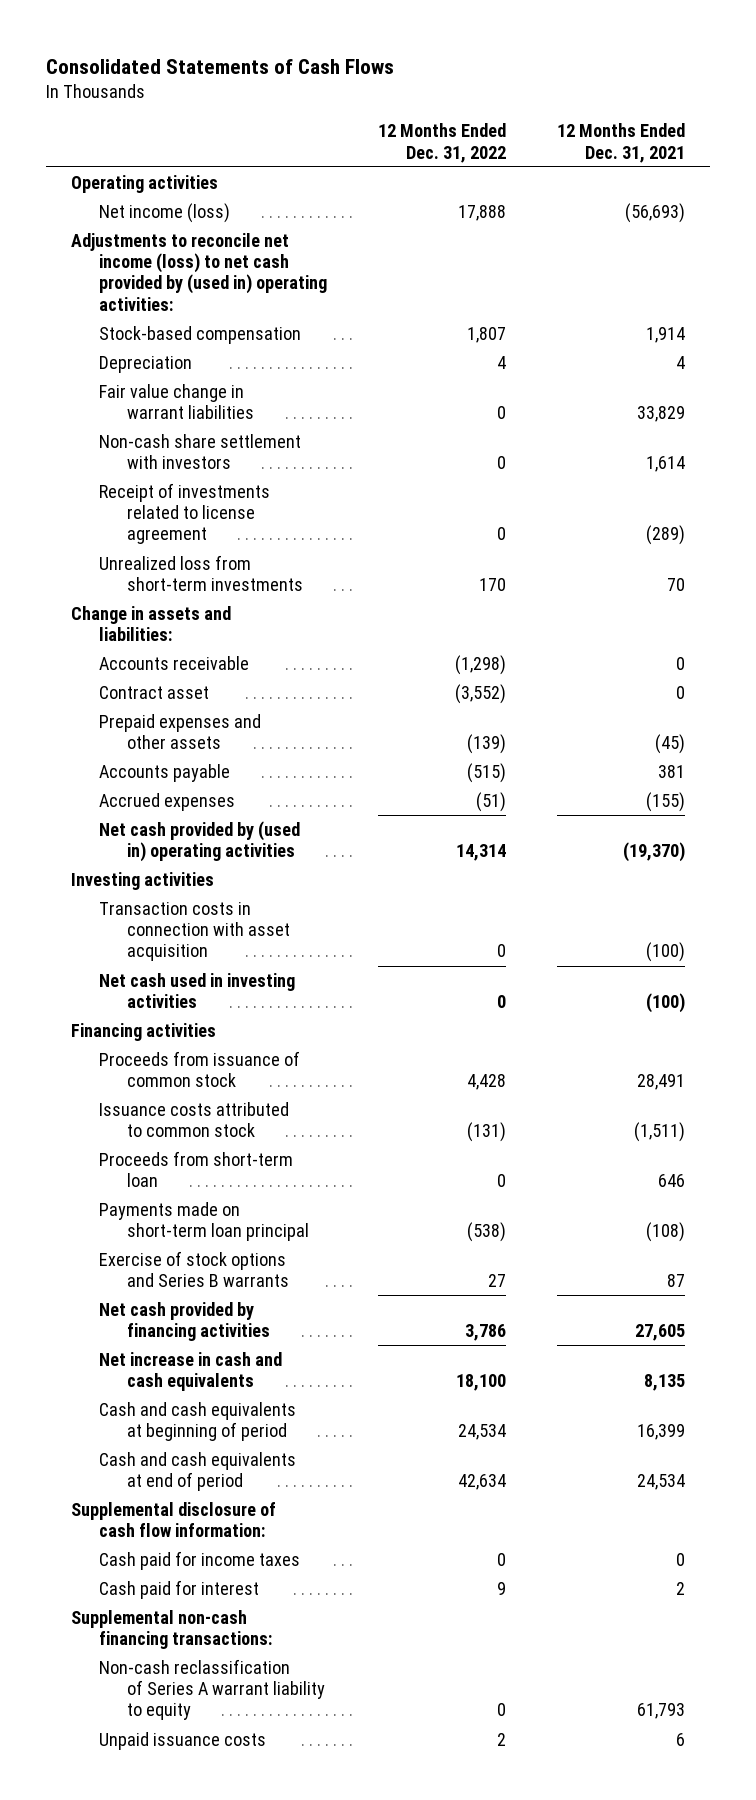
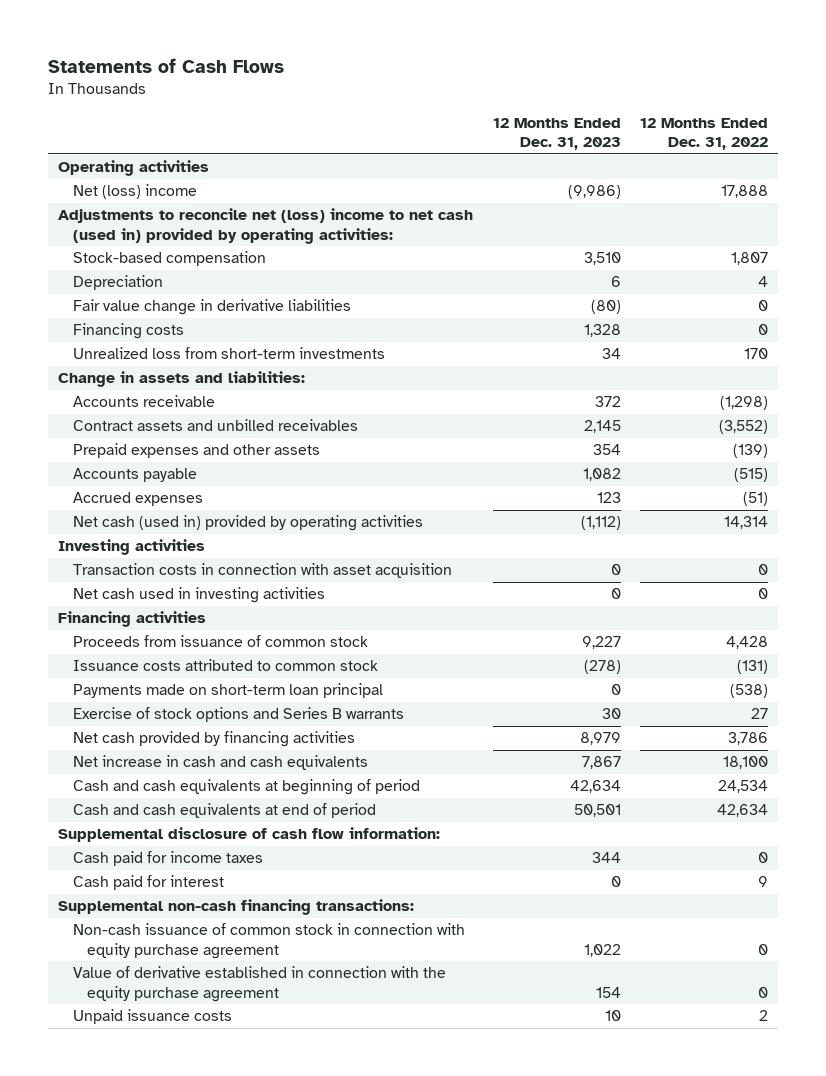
- Consolidated Statements of Cash Flows
+ Statements of Cash Flows
- | 12 Months Ended Dec. 31, 2022 | 12 Months Ended Dec. 31, 2021
+ | 12 Months Ended Dec. 31, 2023 | 12 Months Ended Dec. 31, 2022
- Net income (loss) | 17,888 | (56,693)
- Adjustments to reconcile net income (loss) to net cash provided by (used in) operating activities:
+ Net (loss) income | (9,986) | 17,888
+ Adjustments to reconcile net (loss) income to net cash (used in) provided by operating activities:
- Fair value change in warrant liabilities | 0 | 33,829
- Non-cash share settlement with investors | 0 | 1,614
- Receipt of investments related to license agreement | 0 | (289)
+ Fair value change in derivative liabilities | (80) | 0
+ Financing costs | 1,328 | 0
- Contract asset | (3,552) | 0
+ Contract assets and unbilled receivables | 2,145 | (3,552)
- Net cash provided by (used in) operating activities | 14,314 | (19,370)
+ Net cash (used in) provided by operating activities | (1,112) | 14,314
- Proceeds from short-term loan | 0 | 646
- Non-cash reclassification of Series A warrant liability to equity | 0 | 61,793
+ Non-cash issuance of common stock in connection with equity purchase agreement | 1,022 | 0
+ Value of derivative established in connection with the equity purchase agreement | 154 | 0

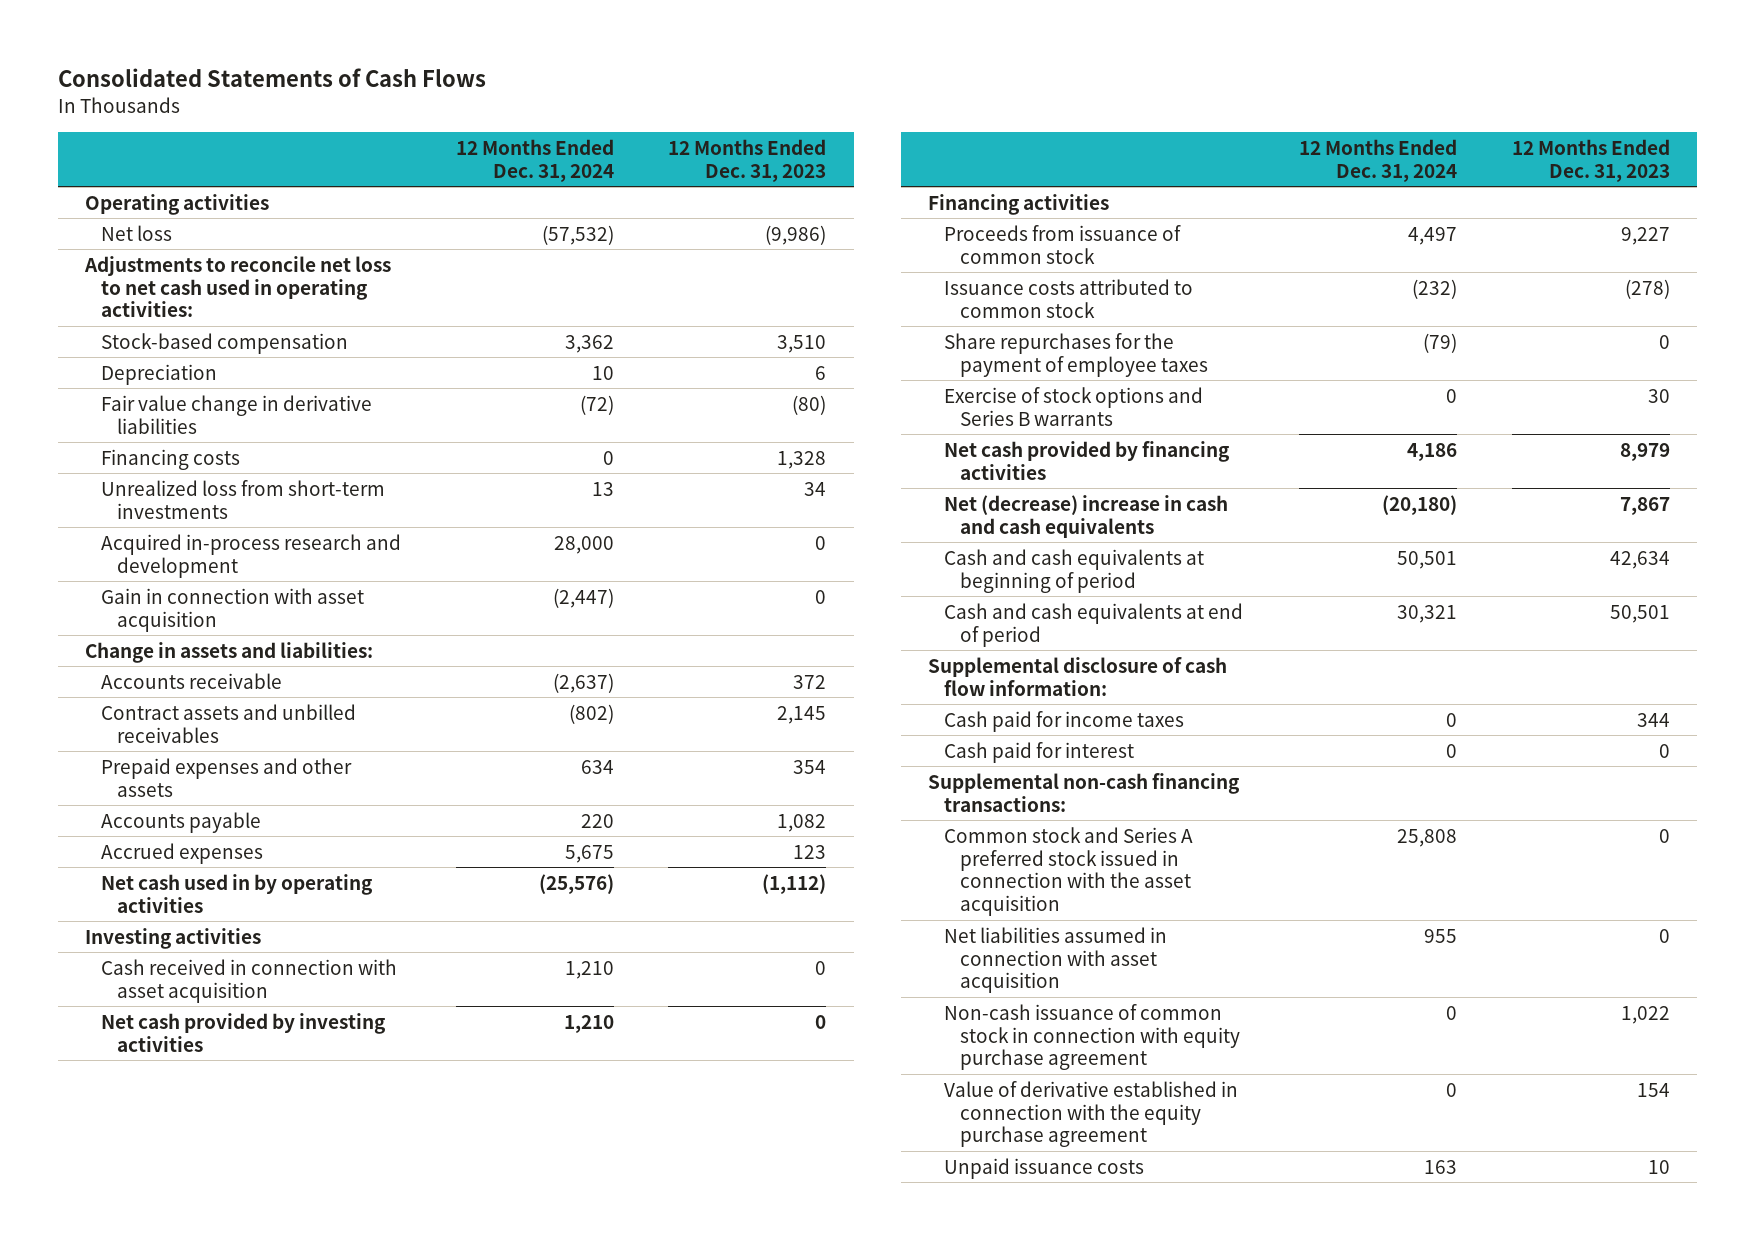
- Statements of Cash Flows
+ Consolidated Statements of Cash Flows
- | 12 Months Ended Dec. 31, 2023 | 12 Months Ended Dec. 31, 2022
+ | 12 Months Ended Dec. 31, 2024 | 12 Months Ended Dec. 31, 2023
- Net (loss) income | (9,986) | 17,888
- Adjustments to reconcile net (loss) income to net cash (used in) provided by operating activities:
+ Net loss | (57,532) | (9,986)
+ Adjustments to reconcile net loss to net cash used in operating activities:
+ Acquired in-process research and development | 28,000 | 0
+ Gain in connection with asset acquisition | (2,447) | 0
- Net cash (used in) provided by operating activities | (1,112) | 14,314
+ Net cash used in by operating activities | (25,576) | (1,112)
- Transaction costs in connection with asset acquisition | 0 | 0
- Net cash used in investing activities | 0 | 0
+ Cash received in connection with asset acquisition | 1,210 | 0
+ Net cash provided by investing activities | 1,210 | 0
- Payments made on short-term loan principal | 0 | (538)
+ Share repurchases for the payment of employee taxes | (79) | 0
- Net increase in cash and cash equivalents | 7,867 | 18,100
+ Net (decrease) increase in cash and cash equivalents | (20,180) | 7,867
+ Common stock and Series A preferred stock issued in connection with the asset acquisition | 25,808 | 0
+ Net liabilities assumed in connection with asset acquisition | 955 | 0

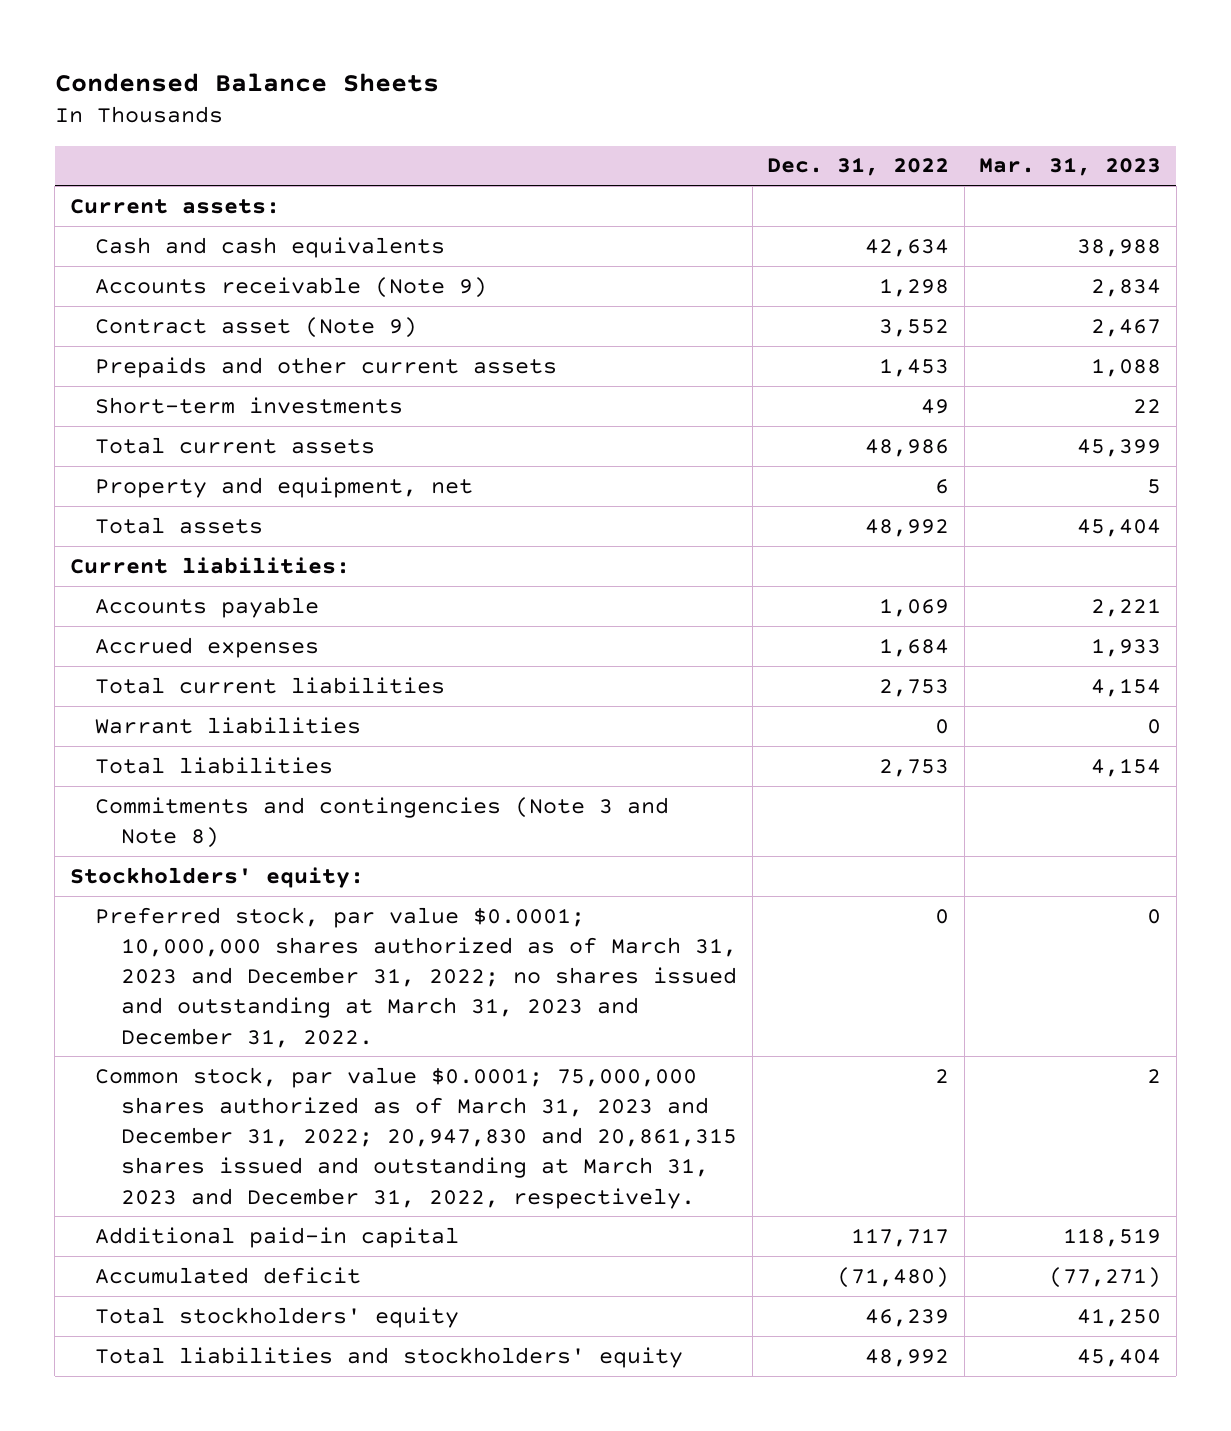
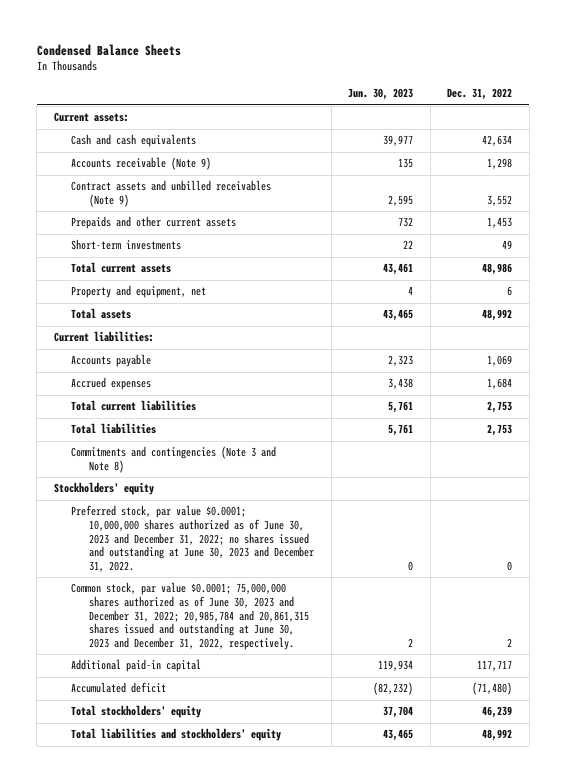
- | Dec. 31, 2022 | Mar. 31, 2023
+ | Jun. 30, 2023 | Dec. 31, 2022
- Contract asset (Note 9) | 3,552 | 2,467
+ Contract assets and unbilled receivables (Note 9) | 2,595 | 3,552
- Warrant liabilities | 0 | 0
- Stockholders' equity:
- Preferred stock, par value $0.0001; 10,000,000 shares authorized as of March 31, 2023 and December 31, 2022; no shares issued and outstanding at March 31, 2023 and December 31, 2022. | 0 | 0
- Common stock, par value $0.0001; 75,000,000 shares authorized as of March 31, 2023 and December 31, 2022; 20,947,830 and 20,861,315 shares issued and outstanding at March 31, 2023 and December 31, 2022, respectively. | 2 | 2
+ Stockholders' equity
+ Preferred stock, par value $0.0001; 10,000,000 shares authorized as of June 30, 2023 and December 31, 2022; no shares issued and outstanding at June 30, 2023 and December 31, 2022. | 0 | 0
+ Common stock, par value $0.0001; 75,000,000 shares authorized as of June 30, 2023 and December 31, 2022; 20,985,784 and 20,861,315 shares issued and outstanding at June 30, 2023 and December 31, 2022, respectively. | 2 | 2

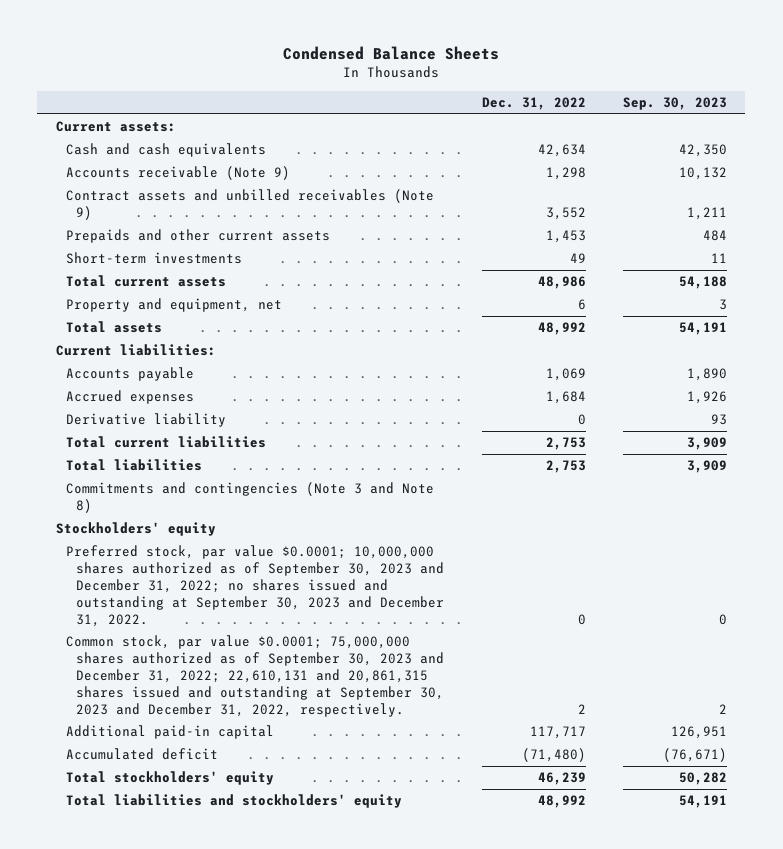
- | Jun. 30, 2023 | Dec. 31, 2022
+ | Dec. 31, 2022 | Sep. 30, 2023
+ Derivative liability | 0 | 93
- Preferred stock, par value $0.0001; 10,000,000 shares authorized as of June 30, 2023 and December 31, 2022; no shares issued and outstanding at June 30, 2023 and December 31, 2022. | 0 | 0
- Common stock, par value $0.0001; 75,000,000 shares authorized as of June 30, 2023 and December 31, 2022; 20,985,784 and 20,861,315 shares issued and outstanding at June 30, 2023 and December 31, 2022, respectively. | 2 | 2
+ Preferred stock, par value $0.0001; 10,000,000 shares authorized as of September 30, 2023 and December 31, 2022; no shares issued and outstanding at September 30, 2023 and December 31, 2022. | 0 | 0
+ Common stock, par value $0.0001; 75,000,000 shares authorized as of September 30, 2023 and December 31, 2022; 22,610,131 and 20,861,315 shares issued and outstanding at September 30, 2023 and December 31, 2022, respectively. | 2 | 2

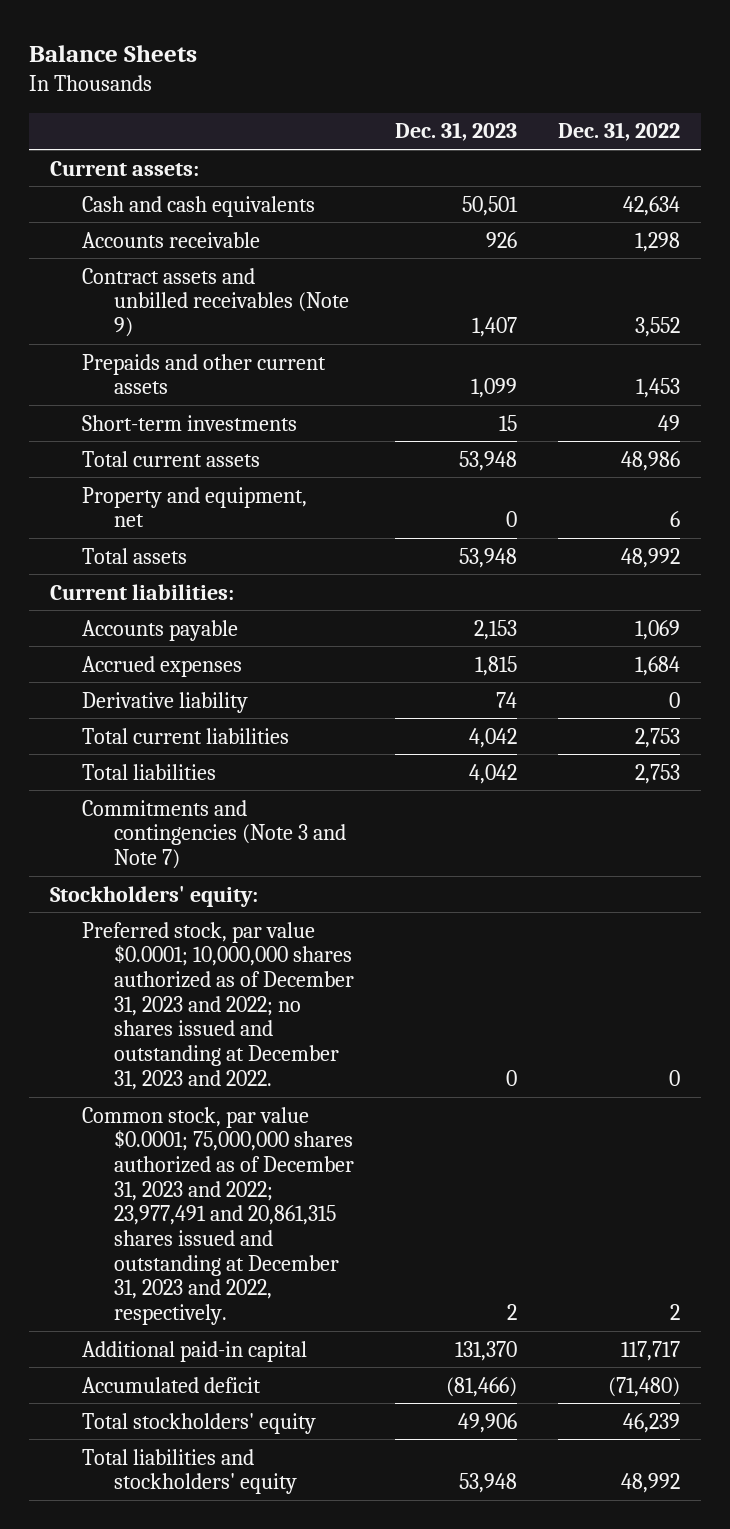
- Condensed Balance Sheets
+ Balance Sheets
- | Dec. 31, 2022 | Sep. 30, 2023
+ | Dec. 31, 2023 | Dec. 31, 2022
- Accounts receivable (Note 9) | 1,298 | 10,132
+ Accounts receivable | 926 | 1,298
- Commitments and contingencies (Note 3 and Note 8)
- Stockholders' equity
- Preferred stock, par value $0.0001; 10,000,000 shares authorized as of September 30, 2023 and December 31, 2022; no shares issued and outstanding at September 30, 2023 and December 31, 2022. | 0 | 0
- Common stock, par value $0.0001; 75,000,000 shares authorized as of September 30, 2023 and December 31, 2022; 22,610,131 and 20,861,315 shares issued and outstanding at September 30, 2023 and December 31, 2022, respectively. | 2 | 2
+ Commitments and contingencies (Note 3 and Note 7)
+ Stockholders' equity:
+ Preferred stock, par value $0.0001; 10,000,000 shares authorized as of December 31, 2023 and 2022; no shares issued and outstanding at December 31, 2023 and 2022. | 0 | 0
+ Common stock, par value $0.0001; 75,000,000 shares authorized as of December 31, 2023 and 2022; 23,977,491 and 20,861,315 shares issued and outstanding at December 31, 2023 and 2022, respectively. | 2 | 2

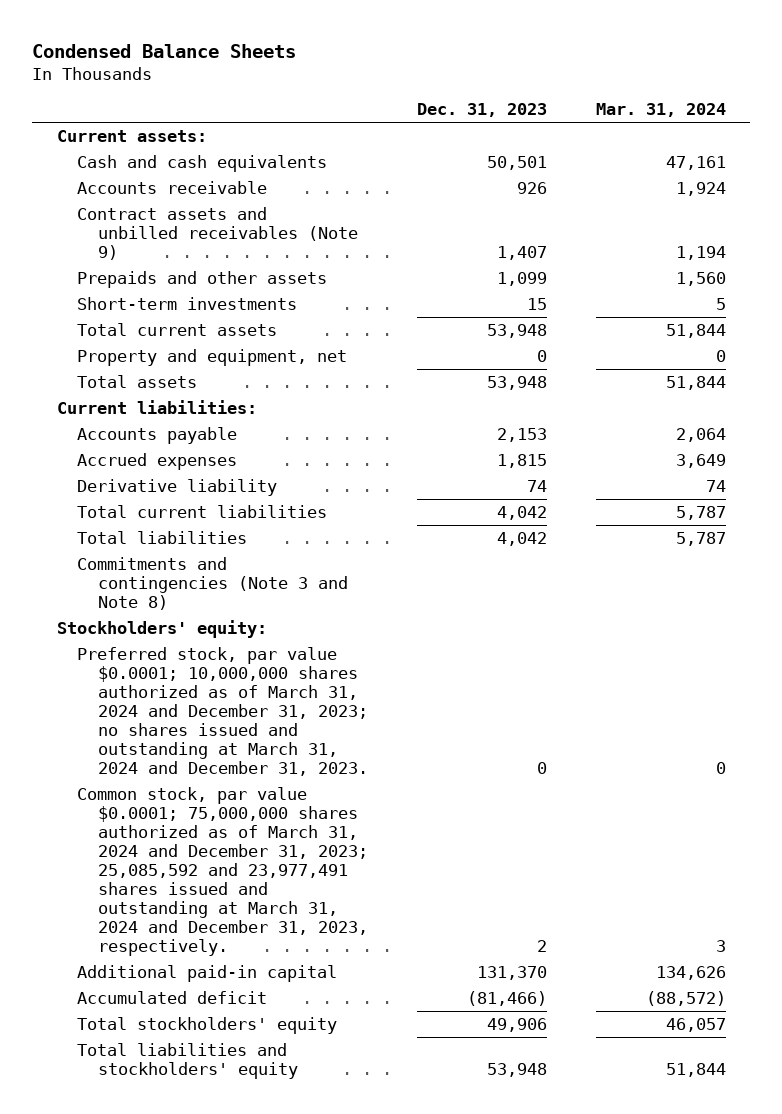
- Balance Sheets
+ Condensed Balance Sheets
- | Dec. 31, 2023 | Dec. 31, 2022
+ | Dec. 31, 2023 | Mar. 31, 2024
- Prepaids and other current assets | 1,099 | 1,453
+ Prepaids and other assets | 1,099 | 1,560
- Commitments and contingencies (Note 3 and Note 7)
+ Commitments and contingencies (Note 3 and Note 8)
- Preferred stock, par value $0.0001; 10,000,000 shares authorized as of December 31, 2023 and 2022; no shares issued and outstanding at December 31, 2023 and 2022. | 0 | 0
- Common stock, par value $0.0001; 75,000,000 shares authorized as of December 31, 2023 and 2022; 23,977,491 and 20,861,315 shares issued and outstanding at December 31, 2023 and 2022, respectively. | 2 | 2
+ Preferred stock, par value $0.0001; 10,000,000 shares authorized as of March 31, 2024 and December 31, 2023; no shares issued and outstanding at March 31, 2024 and December 31, 2023. | 0 | 0
+ Common stock, par value $0.0001; 75,000,000 shares authorized as of March 31, 2024 and December 31, 2023; 25,085,592 and 23,977,491 shares issued and outstanding at March 31, 2024 and December 31, 2023, respectively. | 2 | 3

